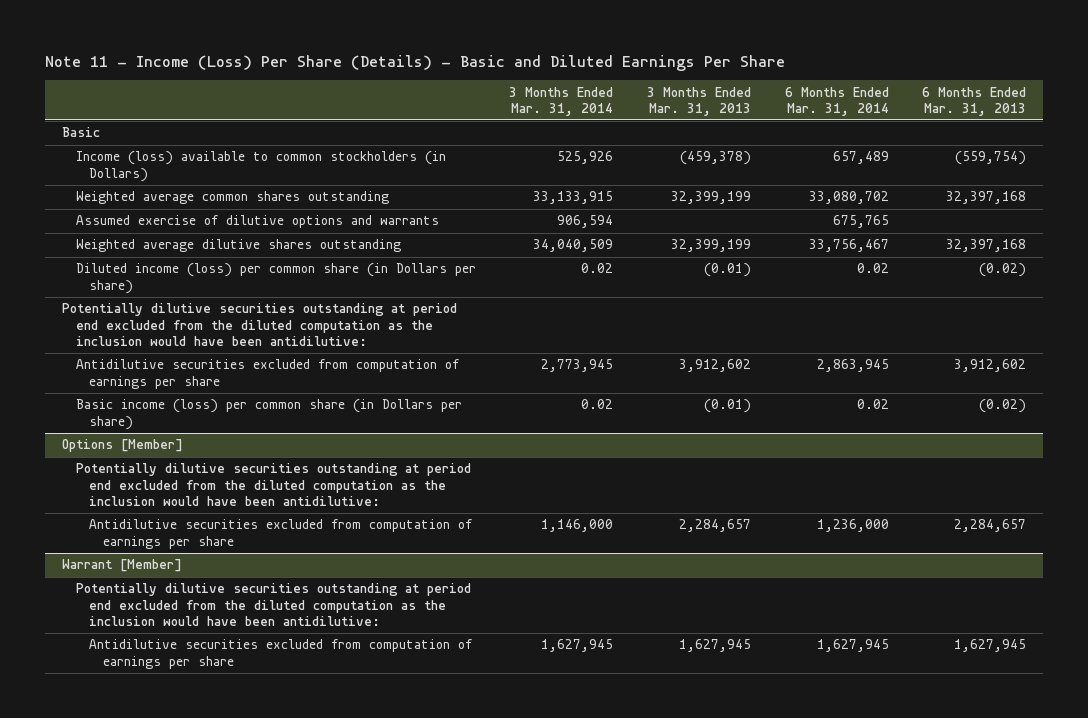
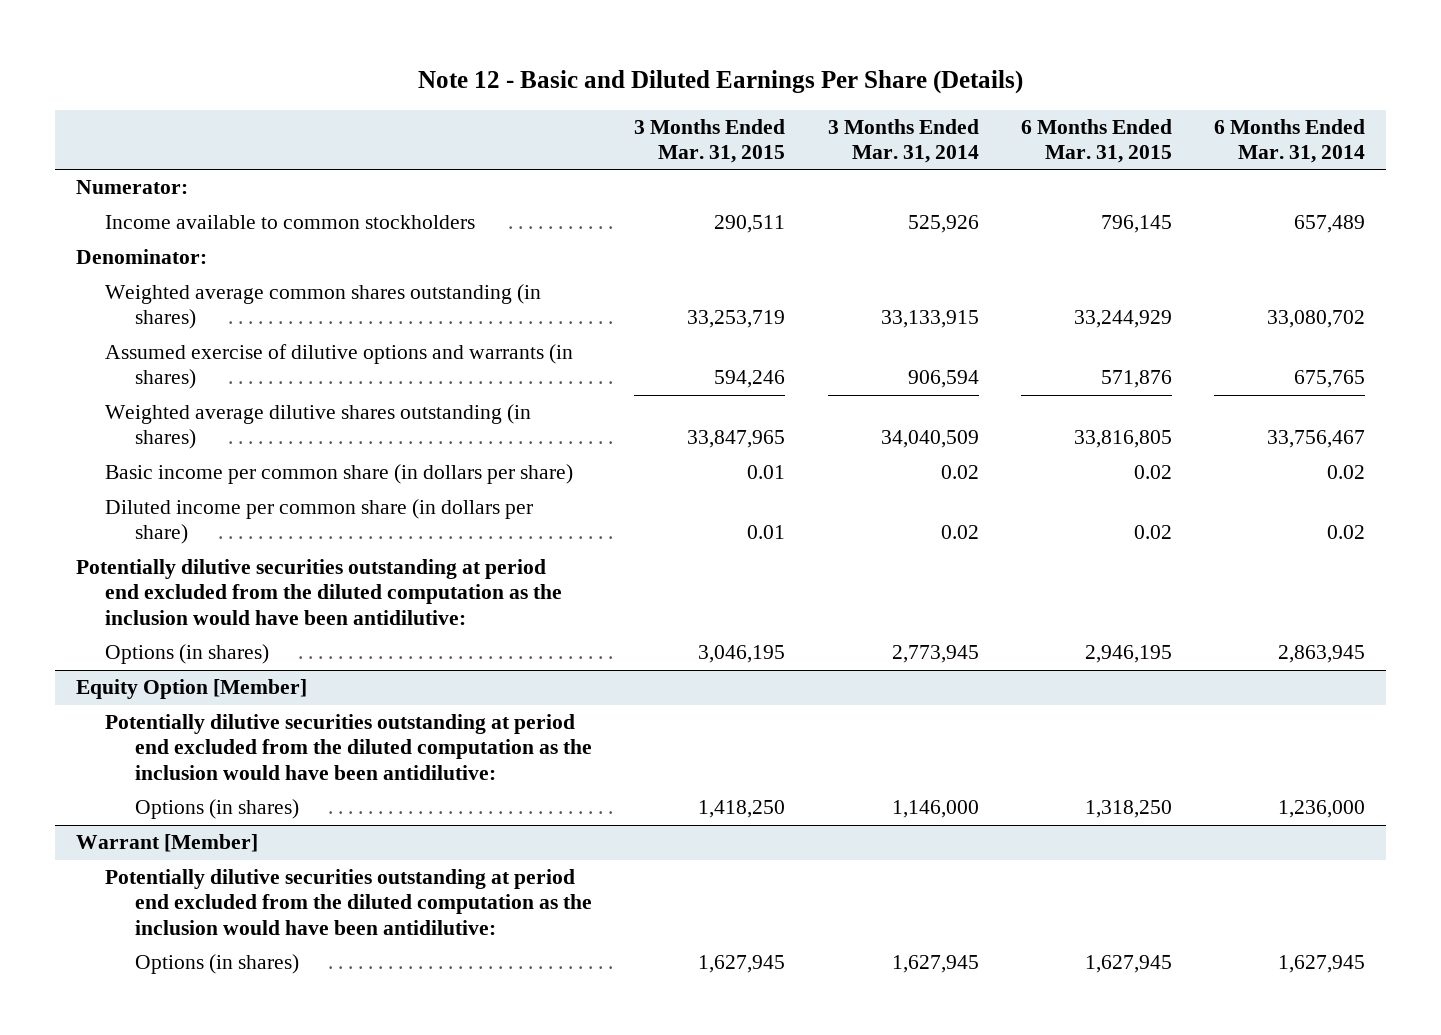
- Note 11 - Income (Loss) Per Share (Details) - Basic and Diluted Earnings Per Share
+ Note 12 - Basic and Diluted Earnings Per Share (Details)
- | 3 Months Ended Mar. 31, 2014 | 3 Months Ended Mar. 31, 2013 | 6 Months Ended Mar. 31, 2014 | 6 Months Ended Mar. 31, 2013
+ | 3 Months Ended Mar. 31, 2015 | 3 Months Ended Mar. 31, 2014 | 6 Months Ended Mar. 31, 2015 | 6 Months Ended Mar. 31, 2014
- Basic
- Income (loss) available to common stockholders (in Dollars) | 525,926 | (459,378) | 657,489 | (559,754)
- Weighted average common shares outstanding | 33,133,915 | 32,399,199 | 33,080,702 | 32,397,168
- Assumed exercise of dilutive options and warrants | 906,594 | | 675,765 |
- Weighted average dilutive shares outstanding | 34,040,509 | 32,399,199 | 33,756,467 | 32,397,168
- Diluted income (loss) per common share (in Dollars per share) | 0.02 | (0.01) | 0.02 | (0.02)
+ Numerator:
+ Income available to common stockholders | 290,511 | 525,926 | 796,145 | 657,489
+ Denominator:
+ Weighted average common shares outstanding (in shares) | 33,253,719 | 33,133,915 | 33,244,929 | 33,080,702
+ Assumed exercise of dilutive options and warrants (in shares) | 594,246 | 906,594 | 571,876 | 675,765
+ Weighted average dilutive shares outstanding (in shares) | 33,847,965 | 34,040,509 | 33,816,805 | 33,756,467
+ Basic income per common share (in dollars per share) | 0.01 | 0.02 | 0.02 | 0.02
+ Diluted income per common share (in dollars per share) | 0.01 | 0.02 | 0.02 | 0.02
- Antidilutive securities excluded from computation of earnings per share | 2,773,945 | 3,912,602 | 2,863,945 | 3,912,602
- Basic income (loss) per common share (in Dollars per share) | 0.02 | (0.01) | 0.02 | (0.02)
- Options [Member]
+ Options (in shares) | 3,046,195 | 2,773,945 | 2,946,195 | 2,863,945
+ Equity Option [Member]
- Antidilutive securities excluded from computation of earnings per share | 1,146,000 | 2,284,657 | 1,236,000 | 2,284,657
+ Options (in shares) | 1,418,250 | 1,146,000 | 1,318,250 | 1,236,000
@ Warrant [Member]
- Antidilutive securities excluded from computation of earnings per share | 1,627,945 | 1,627,945 | 1,627,945 | 1,627,945
+ Options (in shares) | 1,627,945 | 1,627,945 | 1,627,945 | 1,627,945

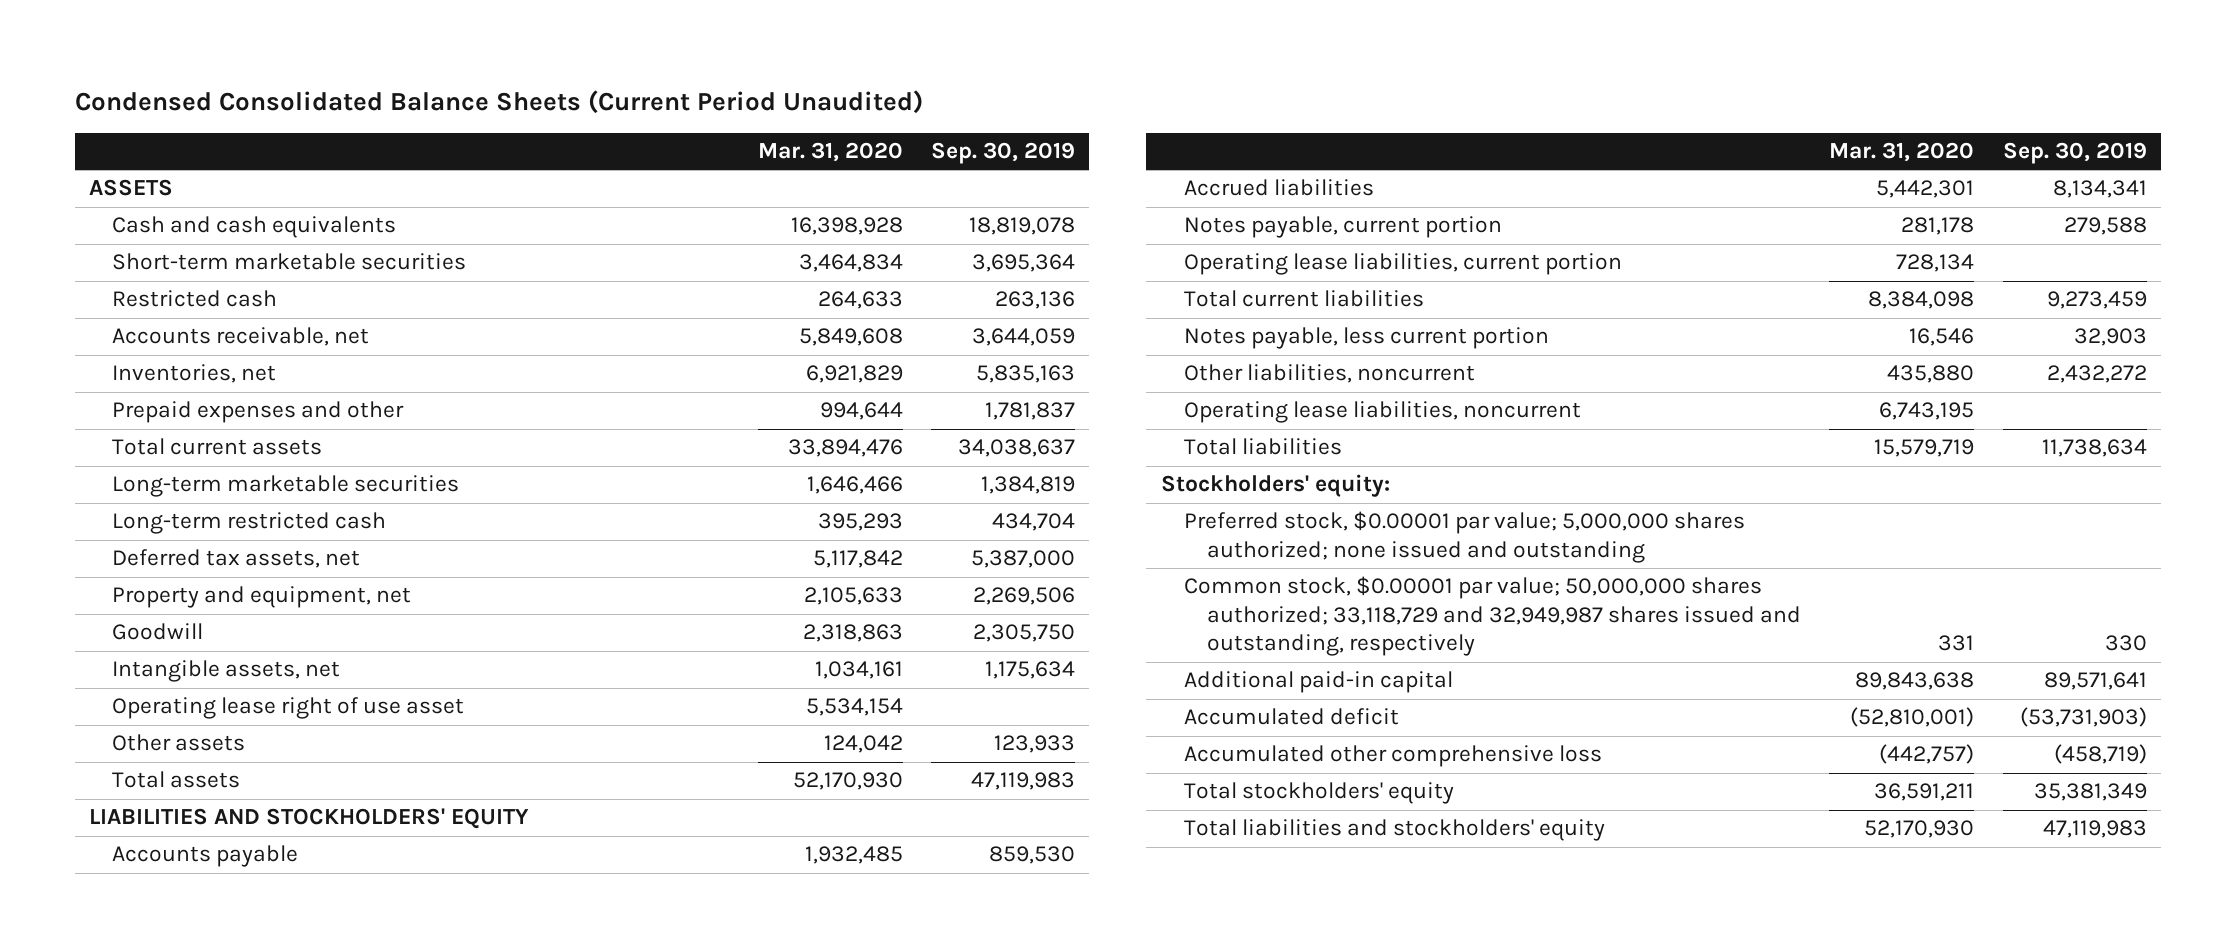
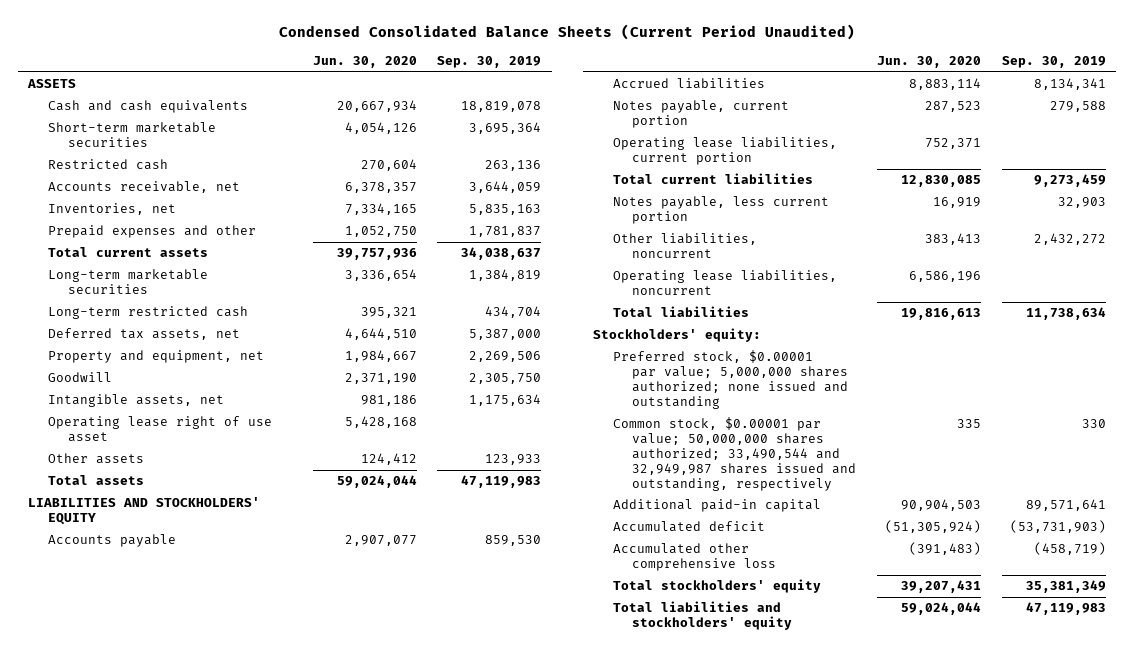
- | Mar. 31, 2020 | Sep. 30, 2019
+ | Jun. 30, 2020 | Sep. 30, 2019
- Common stock, $0.00001 par value; 50,000,000 shares authorized; 33,118,729 and 32,949,987 shares issued and outstanding, respectively | 331 | 330
+ Common stock, $0.00001 par value; 50,000,000 shares authorized; 33,490,544 and 32,949,987 shares issued and outstanding, respectively | 335 | 330

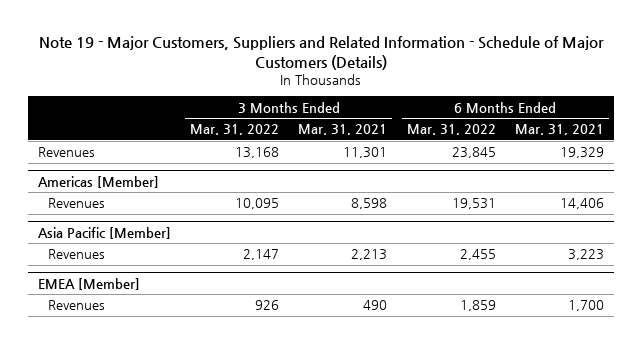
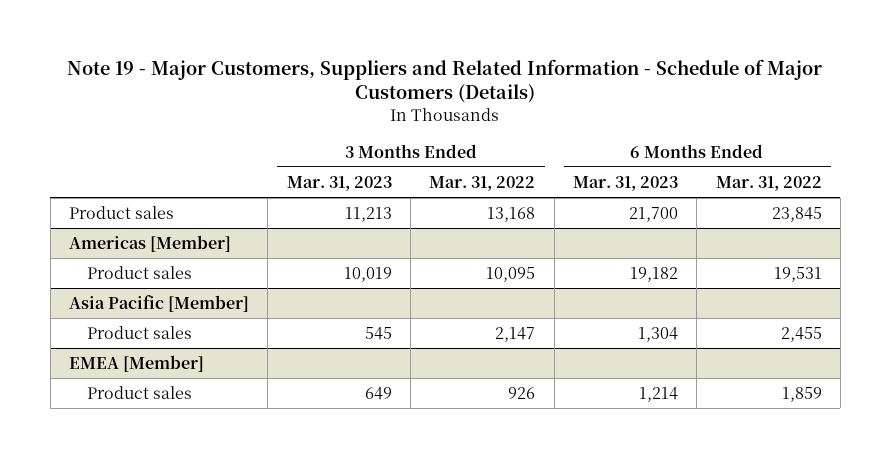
- | 3 Months Ended Mar. 31, 2022 | 3 Months Ended Mar. 31, 2021 | 6 Months Ended Mar. 31, 2022 | 6 Months Ended Mar. 31, 2021
+ | 3 Months Ended Mar. 31, 2023 | 3 Months Ended Mar. 31, 2022 | 6 Months Ended Mar. 31, 2023 | 6 Months Ended Mar. 31, 2022
- Revenues | 13,168 | 11,301 | 23,845 | 19,329
+ Product sales | 11,213 | 13,168 | 21,700 | 23,845
@ Americas [Member]
- Revenues | 10,095 | 8,598 | 19,531 | 14,406
+ Product sales | 10,019 | 10,095 | 19,182 | 19,531
@ Asia Pacific [Member]
- Revenues | 2,147 | 2,213 | 2,455 | 3,223
+ Product sales | 545 | 2,147 | 1,304 | 2,455
@ EMEA [Member]
- Revenues | 926 | 490 | 1,859 | 1,700
+ Product sales | 649 | 926 | 1,214 | 1,859

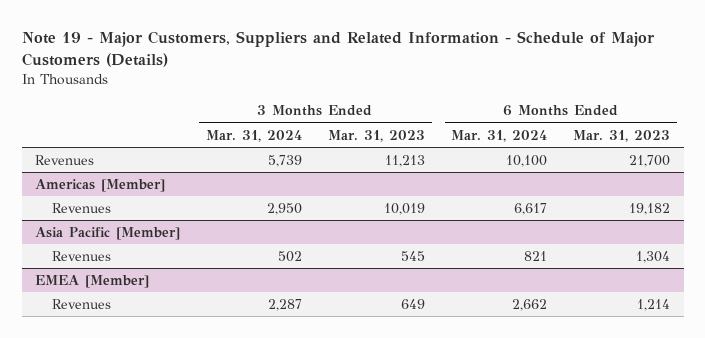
- | 3 Months Ended Mar. 31, 2023 | 3 Months Ended Mar. 31, 2022 | 6 Months Ended Mar. 31, 2023 | 6 Months Ended Mar. 31, 2022
+ | 3 Months Ended Mar. 31, 2024 | 3 Months Ended Mar. 31, 2023 | 6 Months Ended Mar. 31, 2024 | 6 Months Ended Mar. 31, 2023
- Product sales | 11,213 | 13,168 | 21,700 | 23,845
+ Revenues | 5,739 | 11,213 | 10,100 | 21,700
@ Americas [Member]
- Product sales | 10,019 | 10,095 | 19,182 | 19,531
+ Revenues | 2,950 | 10,019 | 6,617 | 19,182
@ Asia Pacific [Member]
- Product sales | 545 | 2,147 | 1,304 | 2,455
+ Revenues | 502 | 545 | 821 | 1,304
@ EMEA [Member]
- Product sales | 649 | 926 | 1,214 | 1,859
+ Revenues | 2,287 | 649 | 2,662 | 1,214

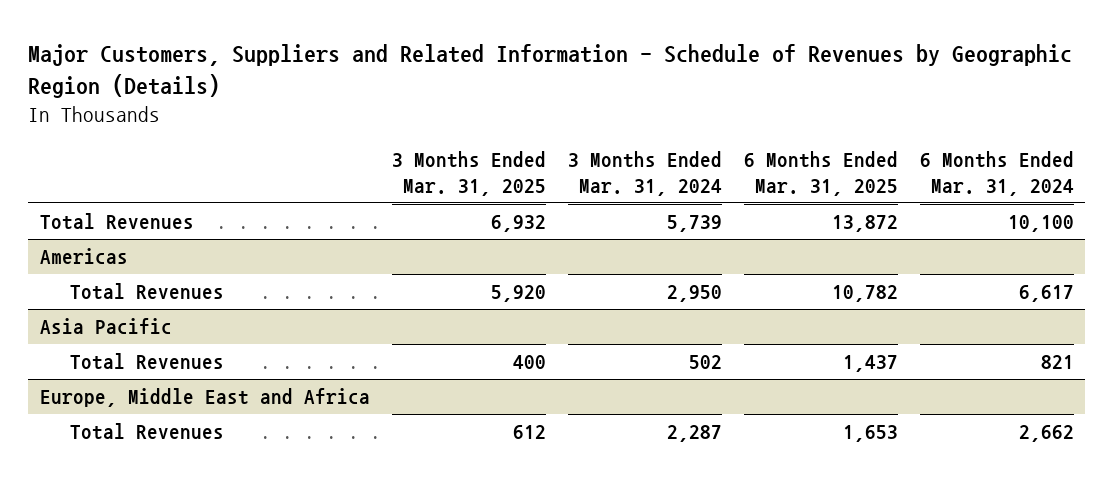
- Note 19 - Major Customers, Suppliers and Related Information - Schedule of Major Customers (Details)
+ Major Customers, Suppliers and Related Information - Schedule of Revenues by Geographic Region (Details)
- | 3 Months Ended Mar. 31, 2024 | 3 Months Ended Mar. 31, 2023 | 6 Months Ended Mar. 31, 2024 | 6 Months Ended Mar. 31, 2023
+ | 3 Months Ended Mar. 31, 2025 | 3 Months Ended Mar. 31, 2024 | 6 Months Ended Mar. 31, 2025 | 6 Months Ended Mar. 31, 2024
- Revenues | 5,739 | 11,213 | 10,100 | 21,700
- Americas [Member]
- Revenues | 2,950 | 10,019 | 6,617 | 19,182
- Asia Pacific [Member]
- Revenues | 502 | 545 | 821 | 1,304
- EMEA [Member]
- Revenues | 2,287 | 649 | 2,662 | 1,214
+ Total Revenues | 6,932 | 5,739 | 13,872 | 10,100
+ Americas
+ Total Revenues | 5,920 | 2,950 | 10,782 | 6,617
+ Asia Pacific
+ Total Revenues | 400 | 502 | 1,437 | 821
+ Europe, Middle East and Africa
+ Total Revenues | 612 | 2,287 | 1,653 | 2,662

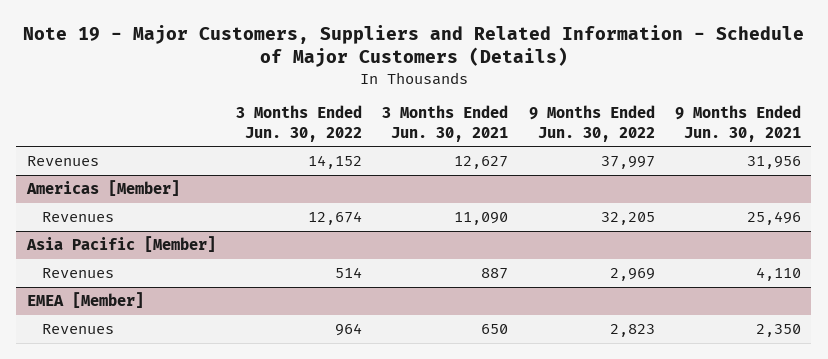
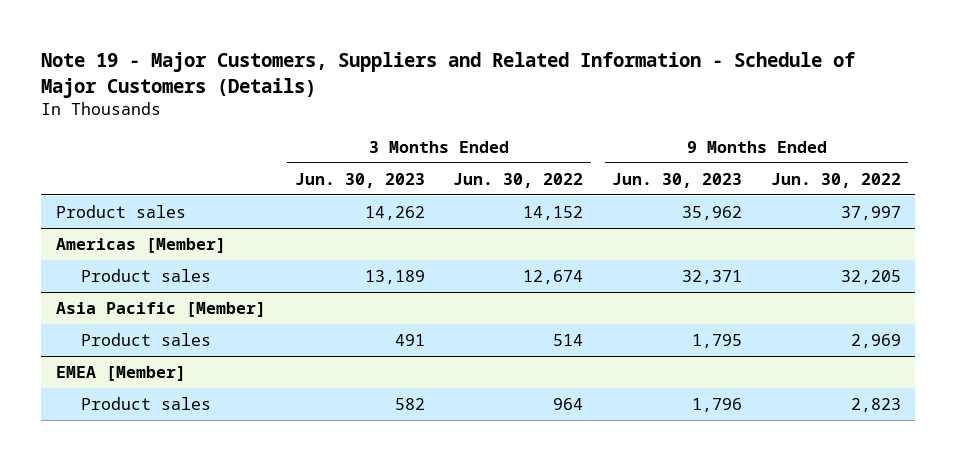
- | 3 Months Ended Jun. 30, 2022 | 3 Months Ended Jun. 30, 2021 | 9 Months Ended Jun. 30, 2022 | 9 Months Ended Jun. 30, 2021
+ | 3 Months Ended Jun. 30, 2023 | 3 Months Ended Jun. 30, 2022 | 9 Months Ended Jun. 30, 2023 | 9 Months Ended Jun. 30, 2022
- Revenues | 14,152 | 12,627 | 37,997 | 31,956
+ Product sales | 14,262 | 14,152 | 35,962 | 37,997
@ Americas [Member]
- Revenues | 12,674 | 11,090 | 32,205 | 25,496
+ Product sales | 13,189 | 12,674 | 32,371 | 32,205
@ Asia Pacific [Member]
- Revenues | 514 | 887 | 2,969 | 4,110
+ Product sales | 491 | 514 | 1,795 | 2,969
@ EMEA [Member]
- Revenues | 964 | 650 | 2,823 | 2,350
+ Product sales | 582 | 964 | 1,796 | 2,823

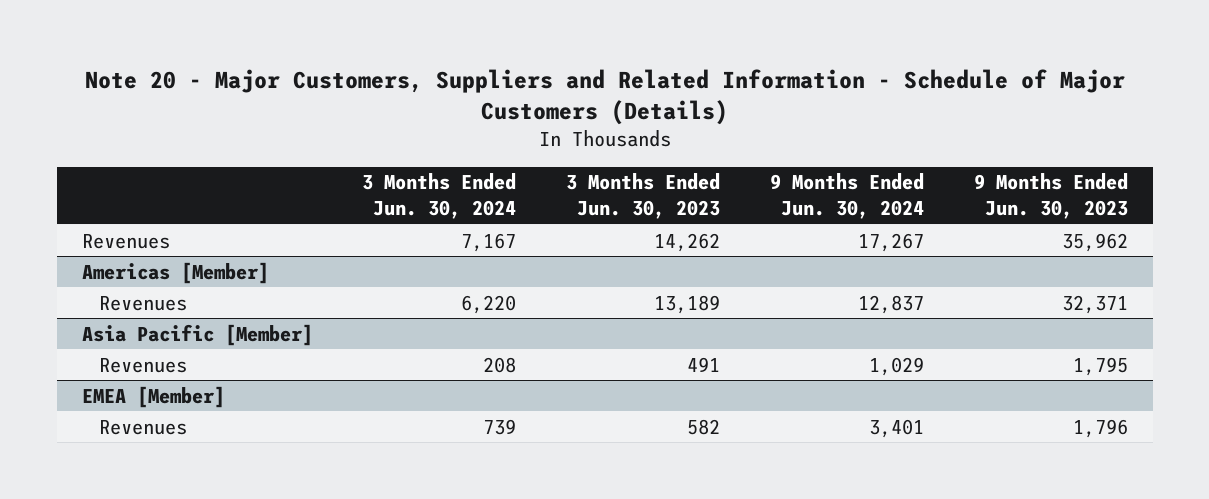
- Note 19 - Major Customers, Suppliers and Related Information - Schedule of Major Customers (Details)
+ Note 20 - Major Customers, Suppliers and Related Information - Schedule of Major Customers (Details)
- | 3 Months Ended Jun. 30, 2023 | 3 Months Ended Jun. 30, 2022 | 9 Months Ended Jun. 30, 2023 | 9 Months Ended Jun. 30, 2022
+ | 3 Months Ended Jun. 30, 2024 | 3 Months Ended Jun. 30, 2023 | 9 Months Ended Jun. 30, 2024 | 9 Months Ended Jun. 30, 2023
- Product sales | 14,262 | 14,152 | 35,962 | 37,997
+ Revenues | 7,167 | 14,262 | 17,267 | 35,962
@ Americas [Member]
- Product sales | 13,189 | 12,674 | 32,371 | 32,205
+ Revenues | 6,220 | 13,189 | 12,837 | 32,371
@ Asia Pacific [Member]
- Product sales | 491 | 514 | 1,795 | 2,969
+ Revenues | 208 | 491 | 1,029 | 1,795
@ EMEA [Member]
- Product sales | 582 | 964 | 1,796 | 2,823
+ Revenues | 739 | 582 | 3,401 | 1,796

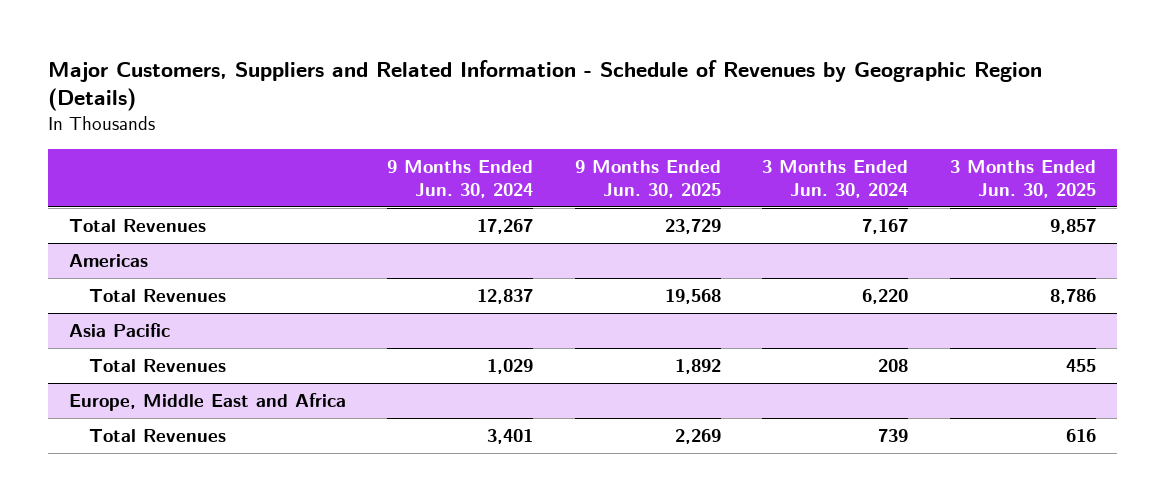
- Note 20 - Major Customers, Suppliers and Related Information - Schedule of Major Customers (Details)
+ Major Customers, Suppliers and Related Information - Schedule of Revenues by Geographic Region (Details)
- | 3 Months Ended Jun. 30, 2024 | 3 Months Ended Jun. 30, 2023 | 9 Months Ended Jun. 30, 2024 | 9 Months Ended Jun. 30, 2023
+ | 9 Months Ended Jun. 30, 2024 | 9 Months Ended Jun. 30, 2025 | 3 Months Ended Jun. 30, 2024 | 3 Months Ended Jun. 30, 2025
- Revenues | 7,167 | 14,262 | 17,267 | 35,962
- Americas [Member]
- Revenues | 6,220 | 13,189 | 12,837 | 32,371
- Asia Pacific [Member]
- Revenues | 208 | 491 | 1,029 | 1,795
- EMEA [Member]
- Revenues | 739 | 582 | 3,401 | 1,796
+ Total Revenues | 17,267 | 23,729 | 7,167 | 9,857
+ Americas
+ Total Revenues | 12,837 | 19,568 | 6,220 | 8,786
+ Asia Pacific
+ Total Revenues | 1,029 | 1,892 | 208 | 455
+ Europe, Middle East and Africa
+ Total Revenues | 3,401 | 2,269 | 739 | 616

